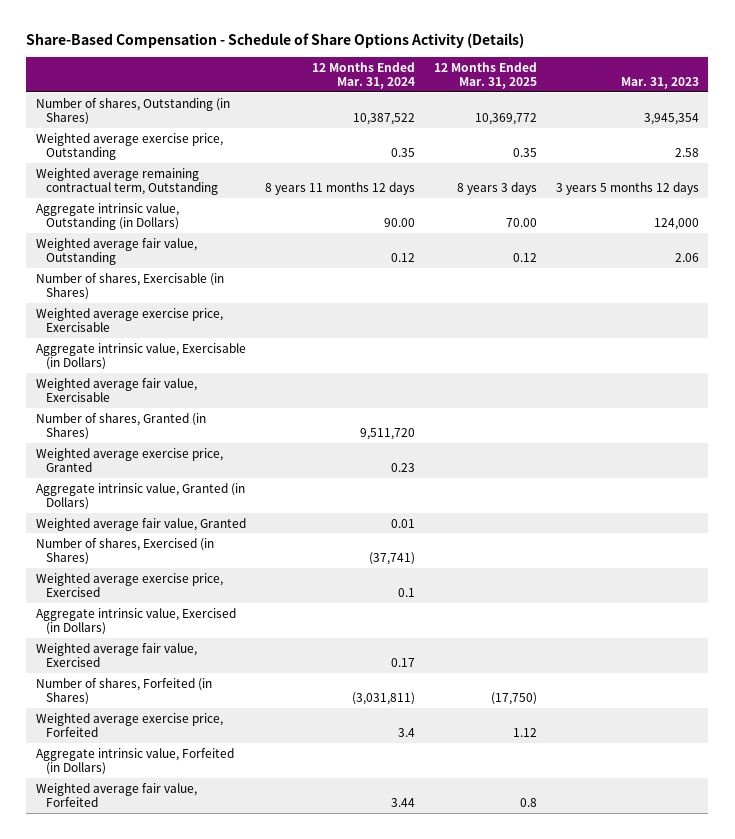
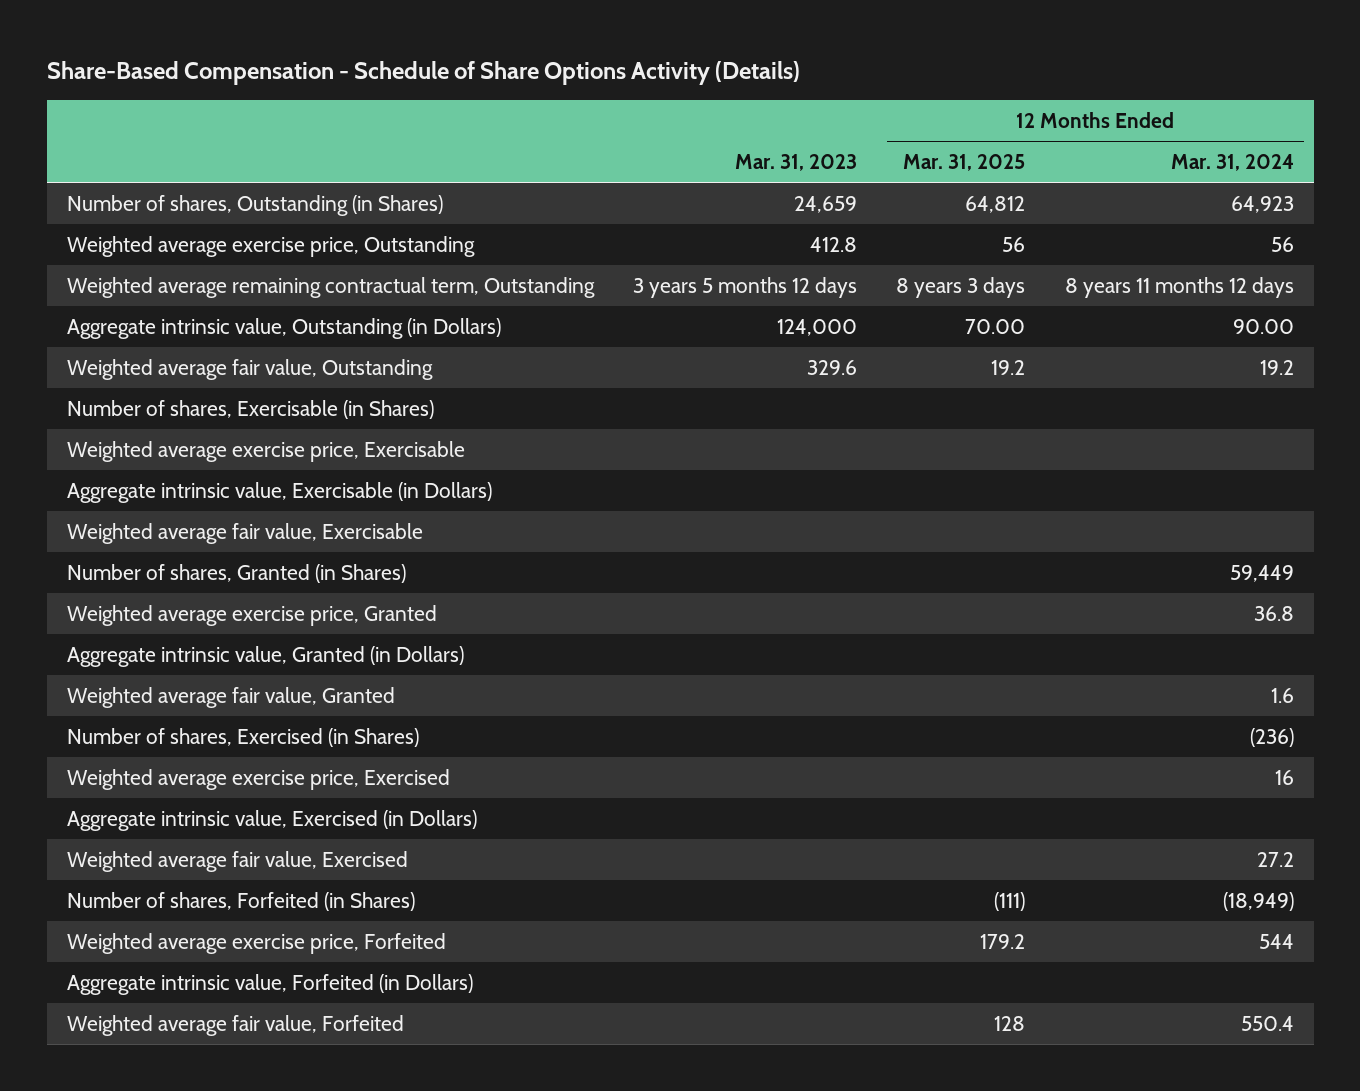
- | 12 Months Ended Mar. 31, 2024 | 12 Months Ended Mar. 31, 2025 | Mar. 31, 2023
+ | Mar. 31, 2023 | 12 Months Ended Mar. 31, 2025 | 12 Months Ended Mar. 31, 2024
- Number of shares, Outstanding (in Shares) | 10,387,522 | 10,369,772 | 3,945,354
- Weighted average exercise price, Outstanding | 0.35 | 0.35 | 2.58
+ Number of shares, Outstanding (in Shares) | 24,659 | 64,812 | 64,923
+ Weighted average exercise price, Outstanding | 412.8 | 56 | 56
- Weighted average fair value, Outstanding | 0.12 | 0.12 | 2.06
+ Weighted average fair value, Outstanding | 329.6 | 19.2 | 19.2
- Number of shares, Granted (in Shares) | 9,511,720 | |
- Weighted average exercise price, Granted | 0.23 | |
+ Number of shares, Granted (in Shares) | | | 59,449
+ Weighted average exercise price, Granted | | | 36.8
- Weighted average fair value, Granted | 0.01 | |
- Number of shares, Exercised (in Shares) | (37,741) | |
- Weighted average exercise price, Exercised | 0.1 | |
+ Weighted average fair value, Granted | | | 1.6
+ Number of shares, Exercised (in Shares) | | | (236)
+ Weighted average exercise price, Exercised | | | 16
- Weighted average fair value, Exercised | 0.17 | |
- Number of shares, Forfeited (in Shares) | (3,031,811) | (17,750) |
- Weighted average exercise price, Forfeited | 3.4 | 1.12 |
+ Weighted average fair value, Exercised | | | 27.2
+ Number of shares, Forfeited (in Shares) | | (111) | (18,949)
+ Weighted average exercise price, Forfeited | | 179.2 | 544
- Weighted average fair value, Forfeited | 3.44 | 0.8 |
+ Weighted average fair value, Forfeited | | 128 | 550.4

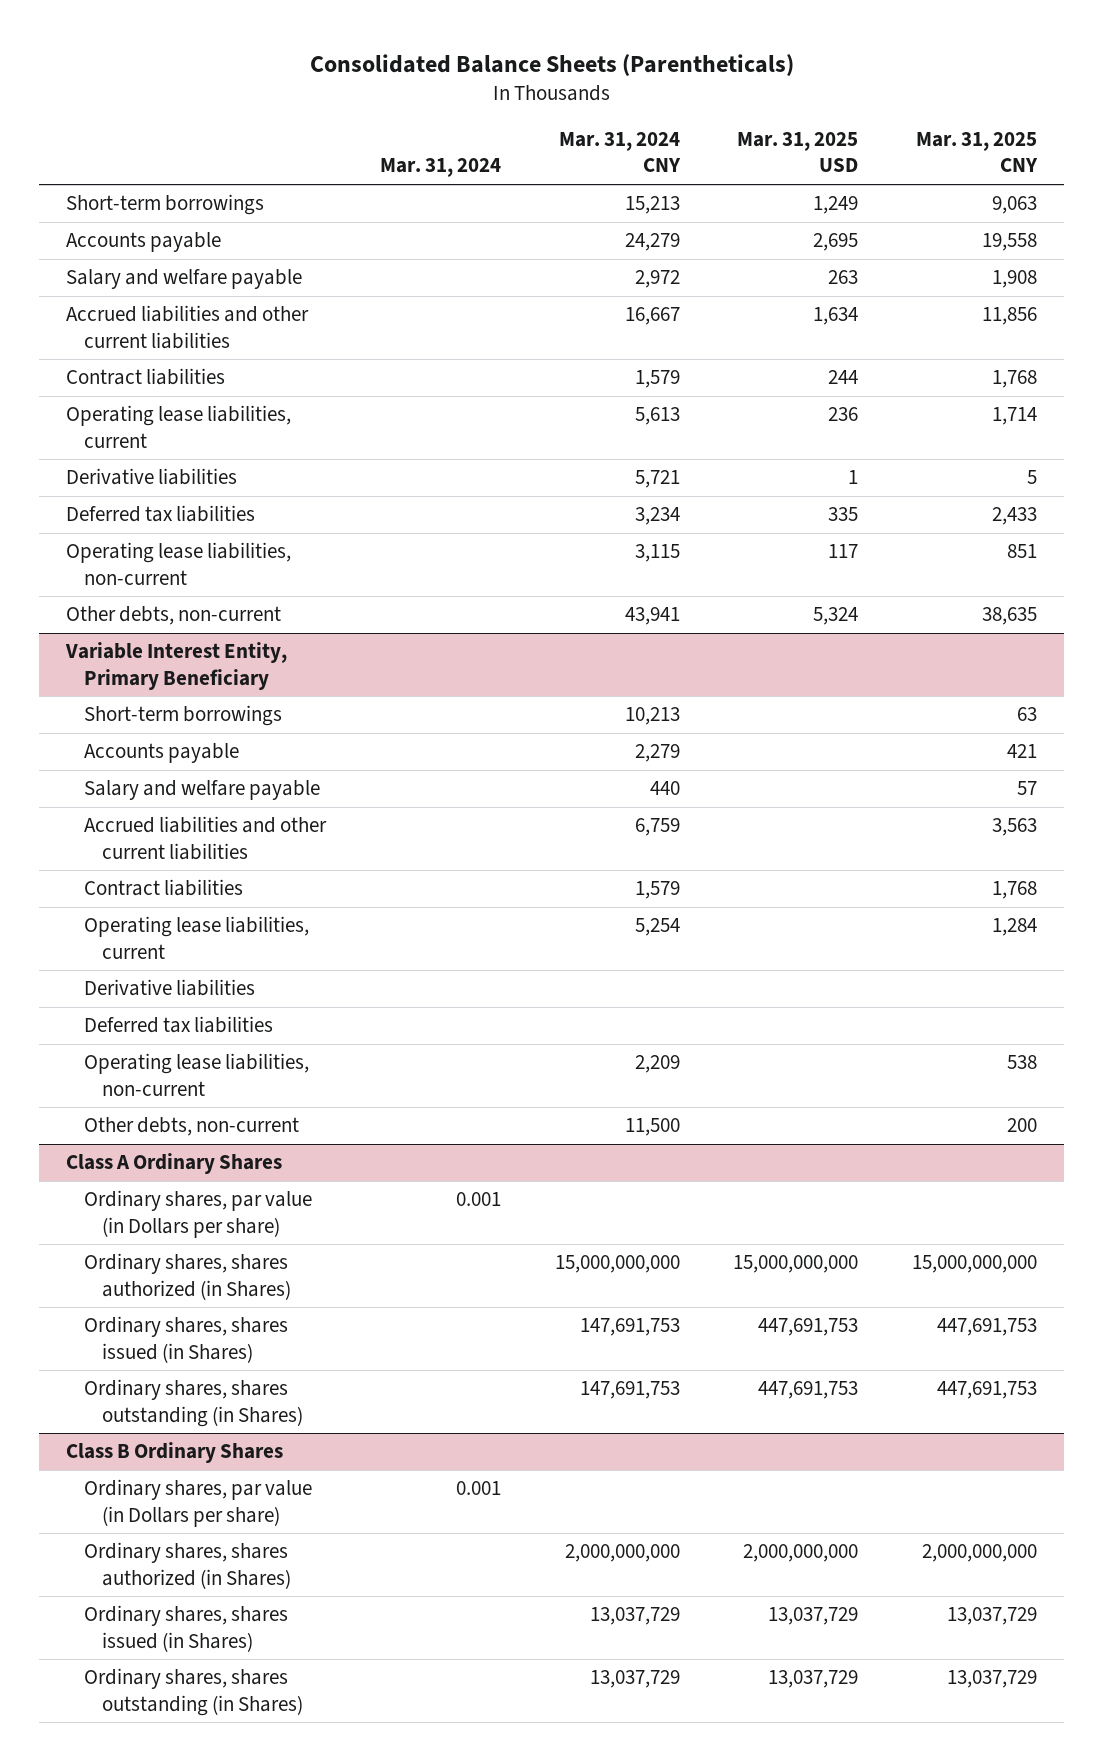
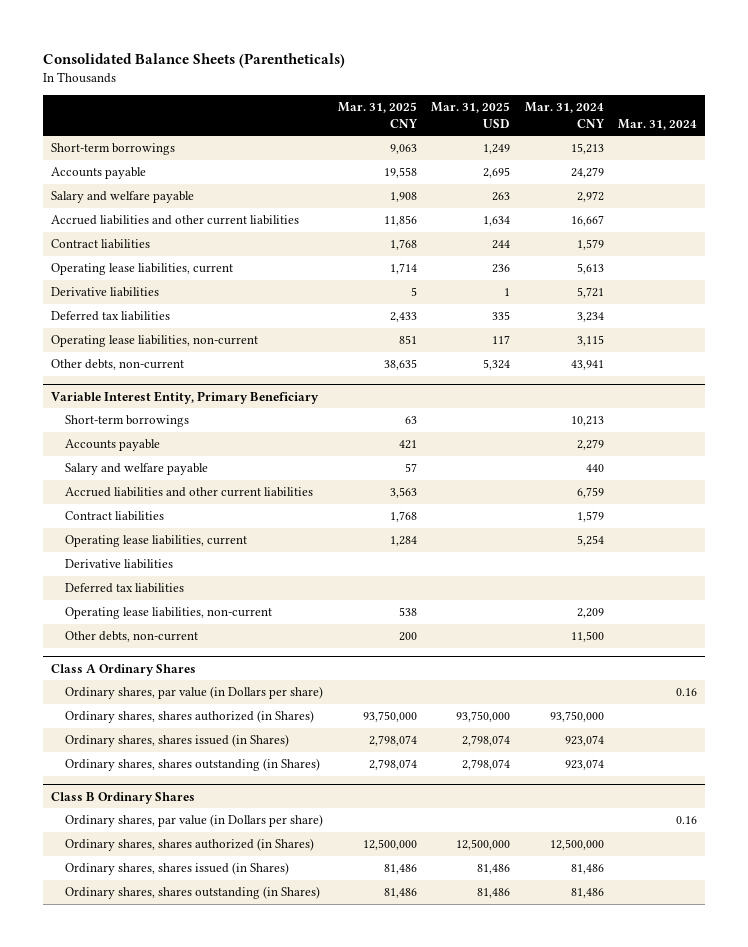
- | Mar. 31, 2024 | Mar. 31, 2024 CNY | Mar. 31, 2025 USD | Mar. 31, 2025 CNY
+ | Mar. 31, 2025 CNY | Mar. 31, 2025 USD | Mar. 31, 2024 CNY | Mar. 31, 2024
@ Class A Ordinary Shares
- Ordinary shares, par value (in Dollars per share) | 0.001 | | |
- Ordinary shares, shares authorized (in Shares) | | 15,000,000,000 | 15,000,000,000 | 15,000,000,000
- Ordinary shares, shares issued (in Shares) | | 147,691,753 | 447,691,753 | 447,691,753
- Ordinary shares, shares outstanding (in Shares) | | 147,691,753 | 447,691,753 | 447,691,753
+ Ordinary shares, par value (in Dollars per share) | | | | 0.16
+ Ordinary shares, shares authorized (in Shares) | 93,750,000 | 93,750,000 | 93,750,000 |
+ Ordinary shares, shares issued (in Shares) | 2,798,074 | 2,798,074 | 923,074 |
+ Ordinary shares, shares outstanding (in Shares) | 2,798,074 | 2,798,074 | 923,074 |
@ Class B Ordinary Shares
- Ordinary shares, par value (in Dollars per share) | 0.001 | | |
- Ordinary shares, shares authorized (in Shares) | | 2,000,000,000 | 2,000,000,000 | 2,000,000,000
- Ordinary shares, shares issued (in Shares) | | 13,037,729 | 13,037,729 | 13,037,729
- Ordinary shares, shares outstanding (in Shares) | | 13,037,729 | 13,037,729 | 13,037,729
+ Ordinary shares, par value (in Dollars per share) | | | | 0.16
+ Ordinary shares, shares authorized (in Shares) | 12,500,000 | 12,500,000 | 12,500,000 |
+ Ordinary shares, shares issued (in Shares) | 81,486 | 81,486 | 81,486 |
+ Ordinary shares, shares outstanding (in Shares) | 81,486 | 81,486 | 81,486 |

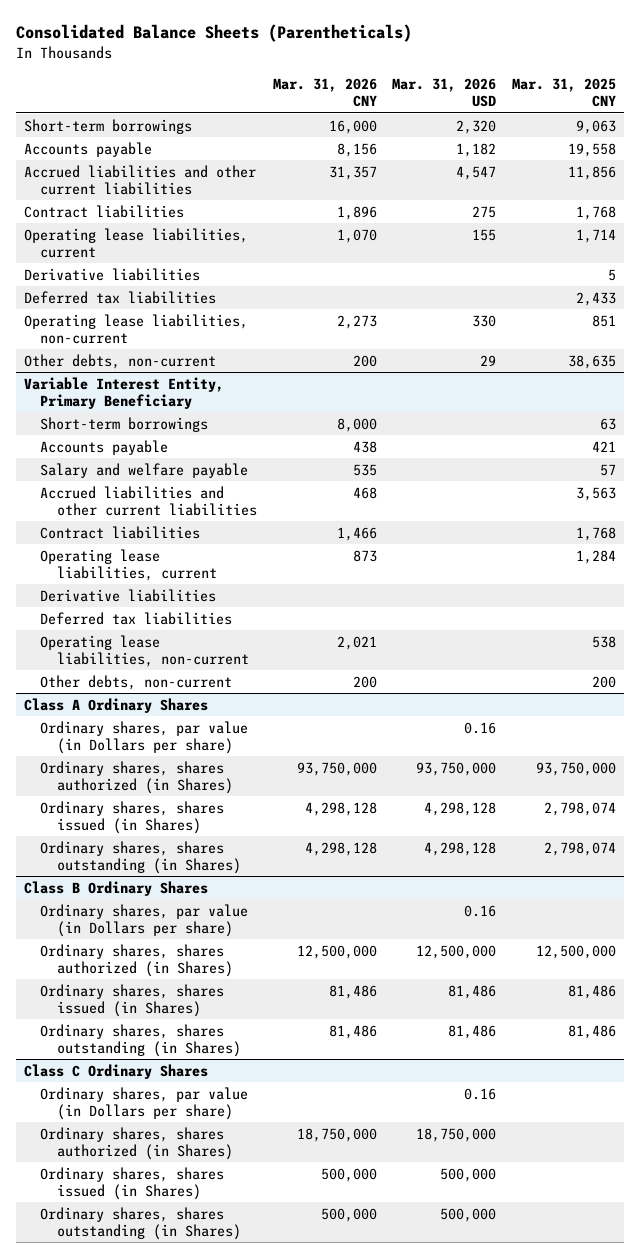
- | Mar. 31, 2025 CNY | Mar. 31, 2025 USD | Mar. 31, 2024 CNY | Mar. 31, 2024
+ | Mar. 31, 2026 CNY | Mar. 31, 2026 USD | Mar. 31, 2025 CNY
- Salary and welfare payable | 1,908 | 263 | 2,972 |
+ Class C Ordinary Shares
+ Ordinary shares, par value (in Dollars per share) | | 0.16 |
+ Ordinary shares, shares authorized (in Shares) | 18,750,000 | 18,750,000 |
+ Ordinary shares, shares issued (in Shares) | 500,000 | 500,000 |
+ Ordinary shares, shares outstanding (in Shares) | 500,000 | 500,000 |

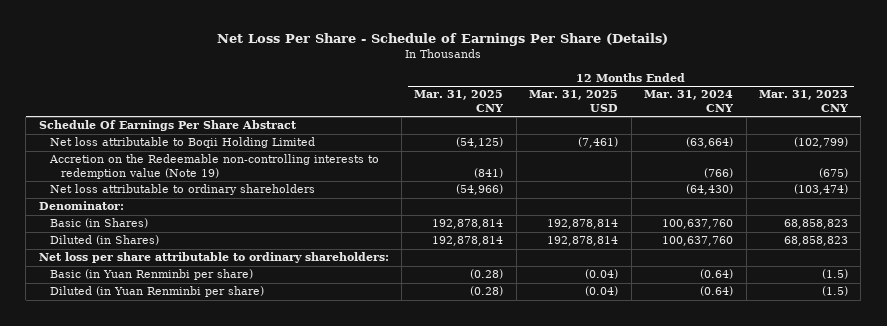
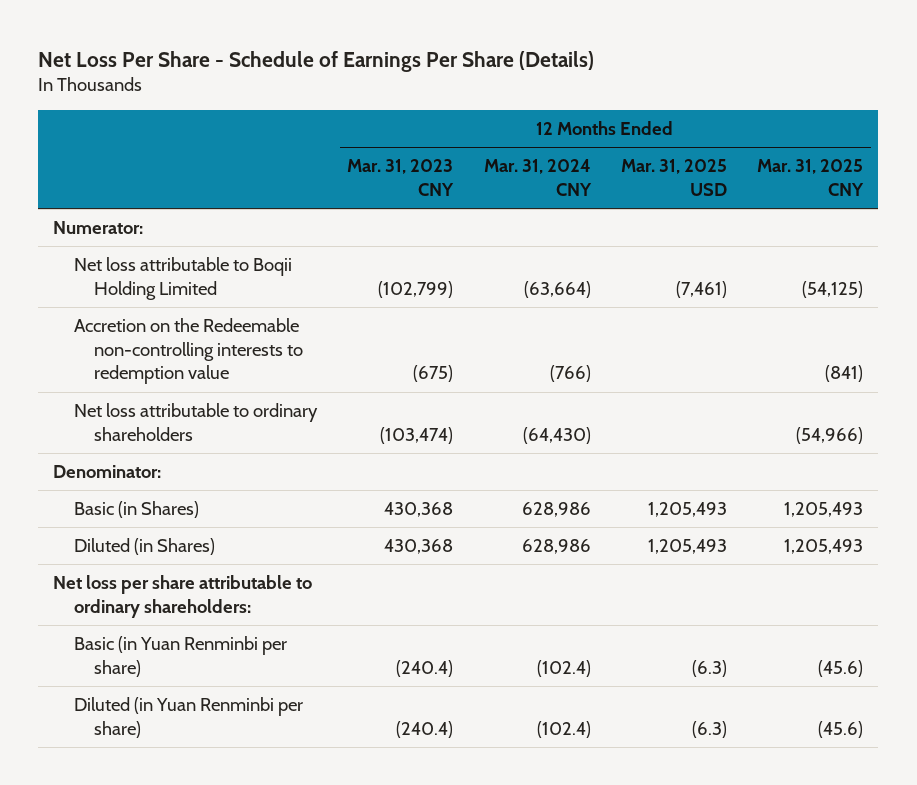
- | 12 Months Ended Mar. 31, 2025 CNY | 12 Months Ended Mar. 31, 2025 USD | 12 Months Ended Mar. 31, 2024 CNY | 12 Months Ended Mar. 31, 2023 CNY
+ | 12 Months Ended Mar. 31, 2023 CNY | 12 Months Ended Mar. 31, 2024 CNY | 12 Months Ended Mar. 31, 2025 USD | 12 Months Ended Mar. 31, 2025 CNY
- Schedule Of Earnings Per Share Abstract
+ Numerator:
- Accretion on the Redeemable non-controlling interests to redemption value (Note 19) | (841) | | (766) | (675)
+ Accretion on the Redeemable non-controlling interests to redemption value | (675) | (766) | | (841)
- Basic (in Shares) | 192,878,814 | 192,878,814 | 100,637,760 | 68,858,823
- Diluted (in Shares) | 192,878,814 | 192,878,814 | 100,637,760 | 68,858,823
+ Basic (in Shares) | 430,368 | 628,986 | 1,205,493 | 1,205,493
+ Diluted (in Shares) | 430,368 | 628,986 | 1,205,493 | 1,205,493
- Basic (in Yuan Renminbi per share) | (0.28) | (0.04) | (0.64) | (1.5)
- Diluted (in Yuan Renminbi per share) | (0.28) | (0.04) | (0.64) | (1.5)
+ Basic (in Yuan Renminbi per share) | (240.4) | (102.4) | (6.3) | (45.6)
+ Diluted (in Yuan Renminbi per share) | (240.4) | (102.4) | (6.3) | (45.6)

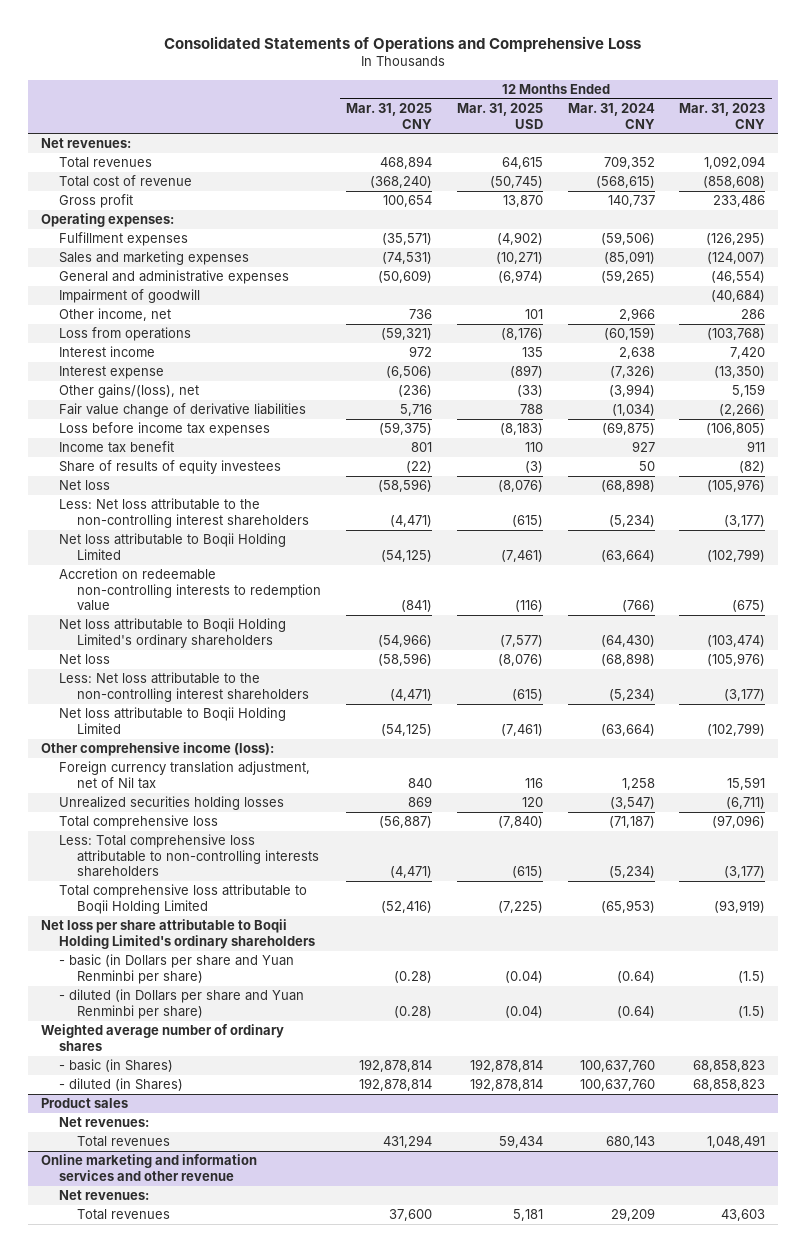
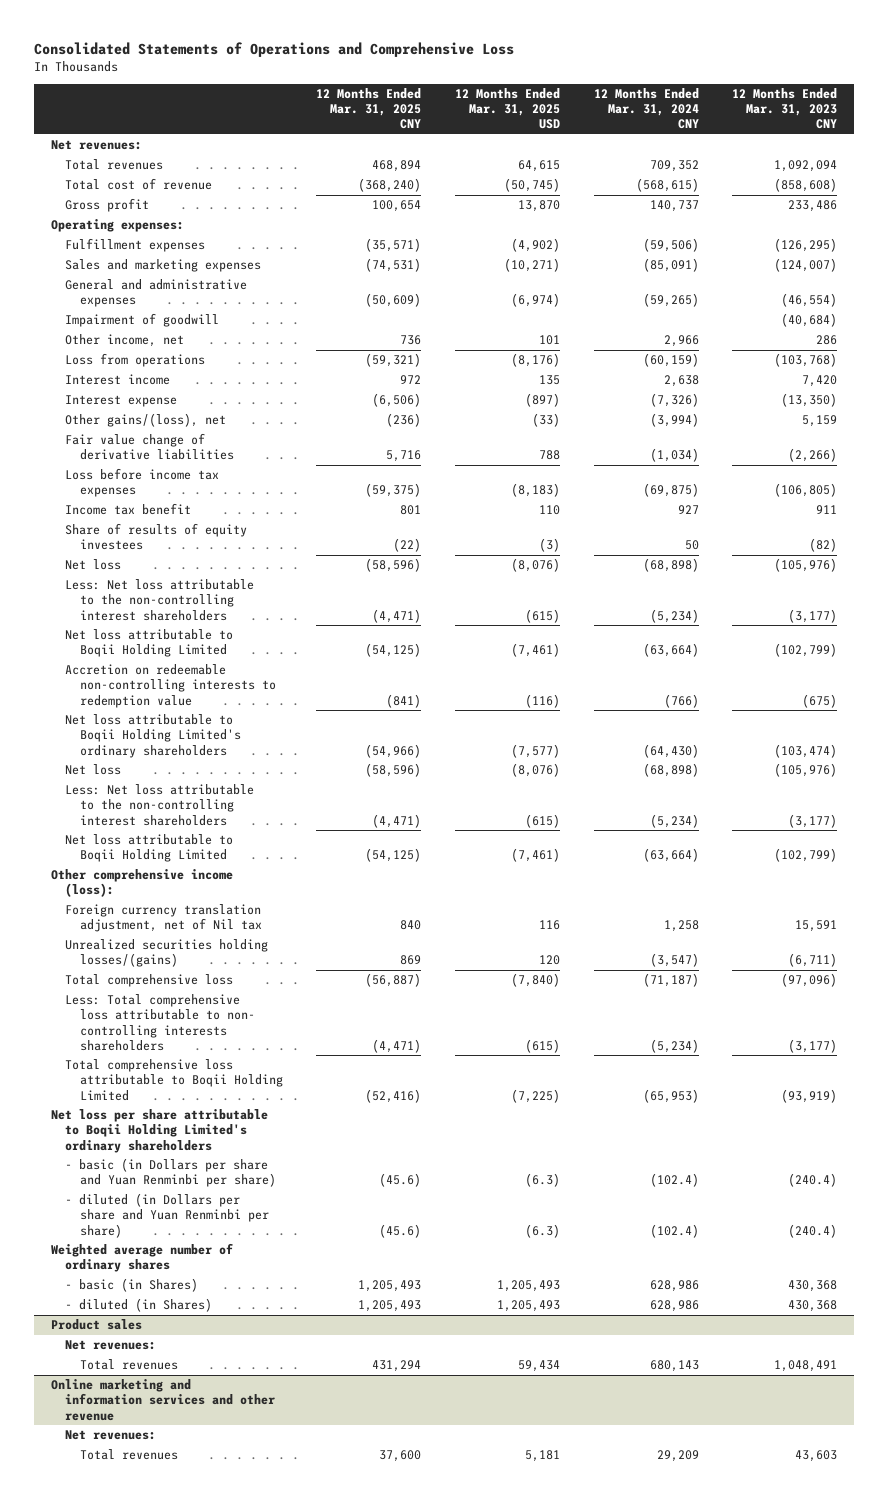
- Unrealized securities holding losses | 869 | 120 | (3,547) | (6,711)
+ Unrealized securities holding losses/(gains) | 869 | 120 | (3,547) | (6,711)
- Less: Total comprehensive loss attributable to non-controlling interests shareholders | (4,471) | (615) | (5,234) | (3,177)
+ Less: Total comprehensive loss attributable to non- controlling interests shareholders | (4,471) | (615) | (5,234) | (3,177)
- - basic (in Dollars per share and Yuan Renminbi per share) | (0.28) | (0.04) | (0.64) | (1.5)
- - diluted (in Dollars per share and Yuan Renminbi per share) | (0.28) | (0.04) | (0.64) | (1.5)
+ - basic (in Dollars per share and Yuan Renminbi per share) | (45.6) | (6.3) | (102.4) | (240.4)
+ - diluted (in Dollars per share and Yuan Renminbi per share) | (45.6) | (6.3) | (102.4) | (240.4)
- - basic (in Shares) | 192,878,814 | 192,878,814 | 100,637,760 | 68,858,823
- - diluted (in Shares) | 192,878,814 | 192,878,814 | 100,637,760 | 68,858,823
+ - basic (in Shares) | 1,205,493 | 1,205,493 | 628,986 | 430,368
+ - diluted (in Shares) | 1,205,493 | 1,205,493 | 628,986 | 430,368

